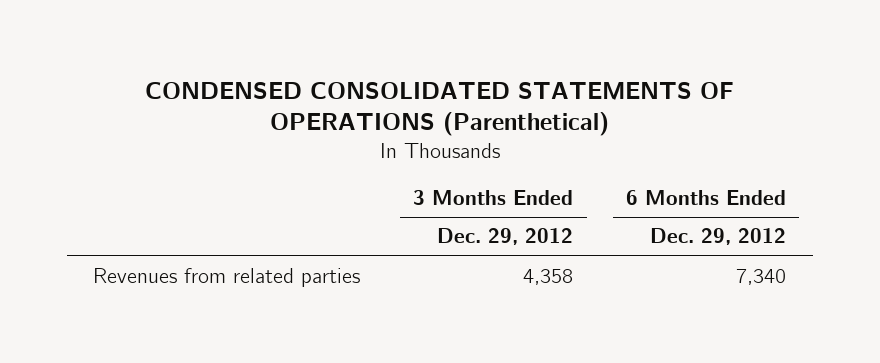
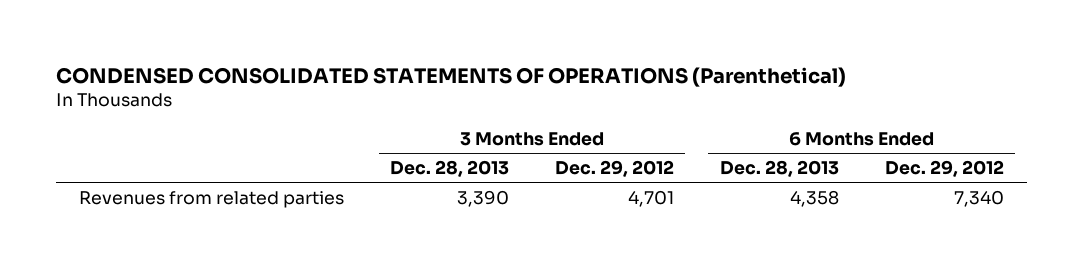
- | 3 Months Ended Dec. 29, 2012 | 6 Months Ended Dec. 29, 2012
+ | 3 Months Ended Dec. 28, 2013 | 3 Months Ended Dec. 29, 2012 | 6 Months Ended Dec. 28, 2013 | 6 Months Ended Dec. 29, 2012
- Revenues from related parties | 4,358 | 7,340
+ Revenues from related parties | 3,390 | 4,701 | 4,358 | 7,340

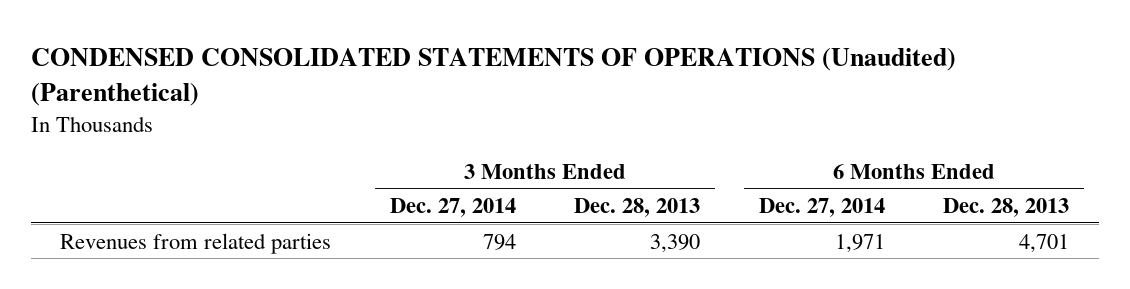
- CONDENSED CONSOLIDATED STATEMENTS OF OPERATIONS (Parenthetical)
+ CONDENSED CONSOLIDATED STATEMENTS OF OPERATIONS (Unaudited) (Parenthetical)
- | 3 Months Ended Dec. 28, 2013 | 3 Months Ended Dec. 29, 2012 | 6 Months Ended Dec. 28, 2013 | 6 Months Ended Dec. 29, 2012
+ | 3 Months Ended Dec. 27, 2014 | 3 Months Ended Dec. 28, 2013 | 6 Months Ended Dec. 27, 2014 | 6 Months Ended Dec. 28, 2013
- Revenues from related parties | 3,390 | 4,701 | 4,358 | 7,340
+ Revenues from related parties | 794 | 3,390 | 1,971 | 4,701

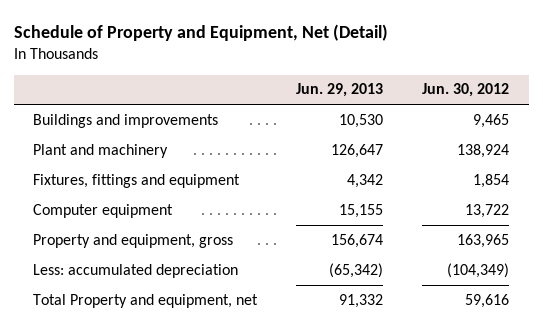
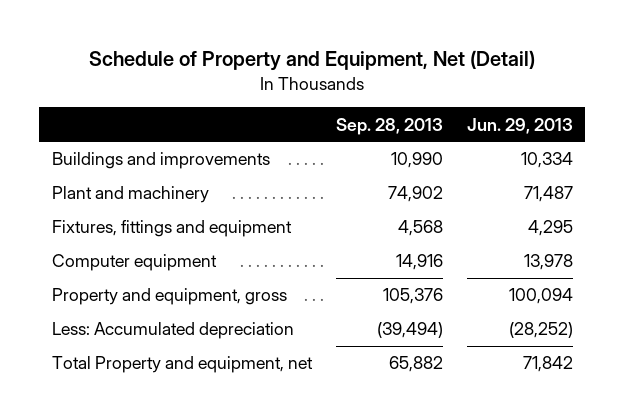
- | Jun. 29, 2013 | Jun. 30, 2012
+ | Sep. 28, 2013 | Jun. 29, 2013
- Buildings and improvements | 10,530 | 9,465
- Plant and machinery | 126,647 | 138,924
- Fixtures, fittings and equipment | 4,342 | 1,854
- Computer equipment | 15,155 | 13,722
- Property and equipment, gross | 156,674 | 163,965
- Less: accumulated depreciation | (65,342) | (104,349)
- Total Property and equipment, net | 91,332 | 59,616
+ Buildings and improvements | 10,990 | 10,334
+ Plant and machinery | 74,902 | 71,487
+ Fixtures, fittings and equipment | 4,568 | 4,295
+ Computer equipment | 14,916 | 13,978
+ Property and equipment, gross | 105,376 | 100,094
+ Less: Accumulated depreciation | (39,494) | (28,252)
+ Total Property and equipment, net | 65,882 | 71,842

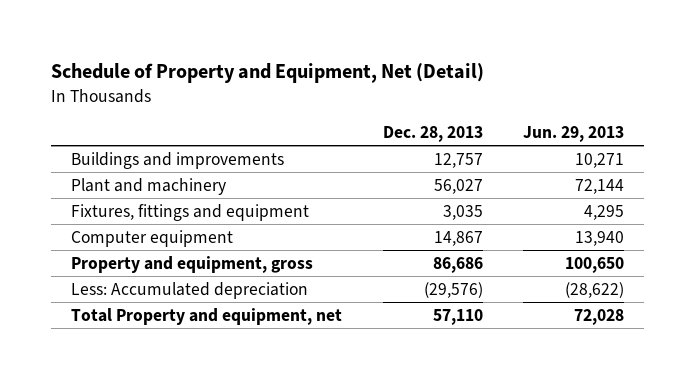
- | Sep. 28, 2013 | Jun. 29, 2013
+ | Dec. 28, 2013 | Jun. 29, 2013
- Buildings and improvements | 10,990 | 10,334
- Plant and machinery | 74,902 | 71,487
+ Buildings and improvements | 12,757 | 10,271
+ Plant and machinery | 56,027 | 72,144
- Computer equipment | 14,916 | 13,978
- Property and equipment, gross | 105,376 | 100,094
- Less: Accumulated depreciation | (39,494) | (28,252)
- Total Property and equipment, net | 65,882 | 71,842
+ Computer equipment | 14,867 | 13,940
+ Property and equipment, gross | 86,686 | 100,650
+ Less: Accumulated depreciation | (29,576) | (28,622)
+ Total Property and equipment, net | 57,110 | 72,028

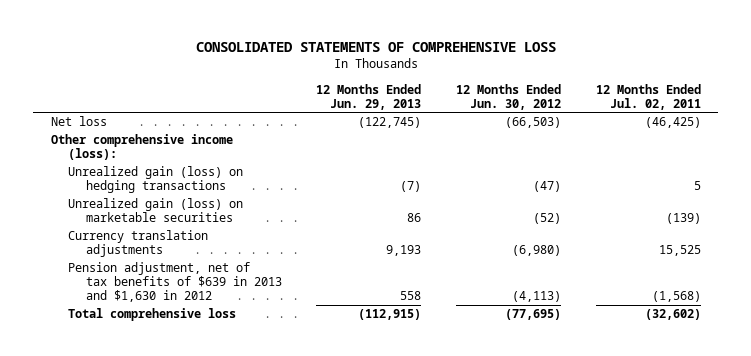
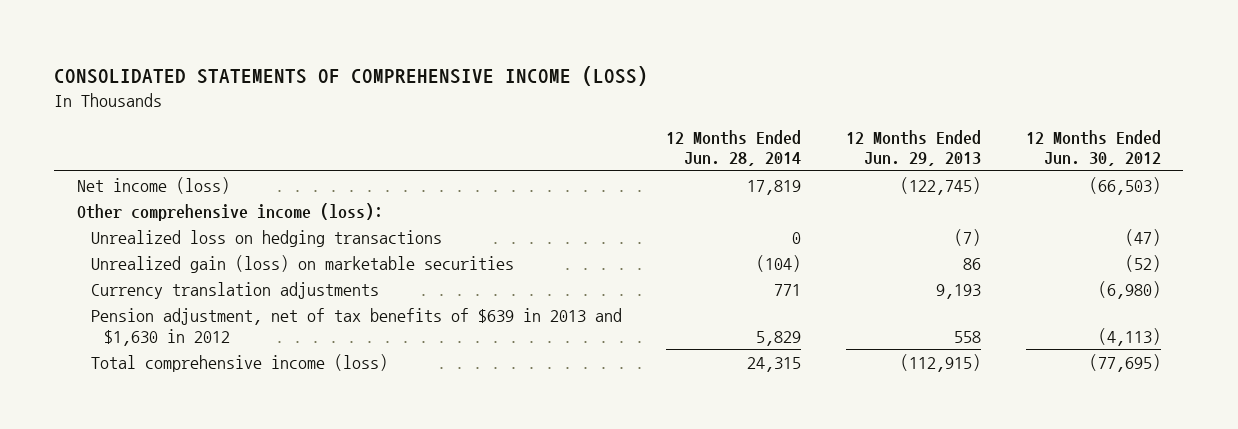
- CONSOLIDATED STATEMENTS OF COMPREHENSIVE LOSS
+ CONSOLIDATED STATEMENTS OF COMPREHENSIVE INCOME (LOSS)
- | 12 Months Ended Jun. 29, 2013 | 12 Months Ended Jun. 30, 2012 | 12 Months Ended Jul. 02, 2011
+ | 12 Months Ended Jun. 28, 2014 | 12 Months Ended Jun. 29, 2013 | 12 Months Ended Jun. 30, 2012
- Net loss | (122,745) | (66,503) | (46,425)
+ Net income (loss) | 17,819 | (122,745) | (66,503)
- Unrealized gain (loss) on hedging transactions | (7) | (47) | 5
+ Unrealized loss on hedging transactions | 0 | (7) | (47)
- Total comprehensive loss | (112,915) | (77,695) | (32,602)
+ Total comprehensive income (loss) | 24,315 | (112,915) | (77,695)

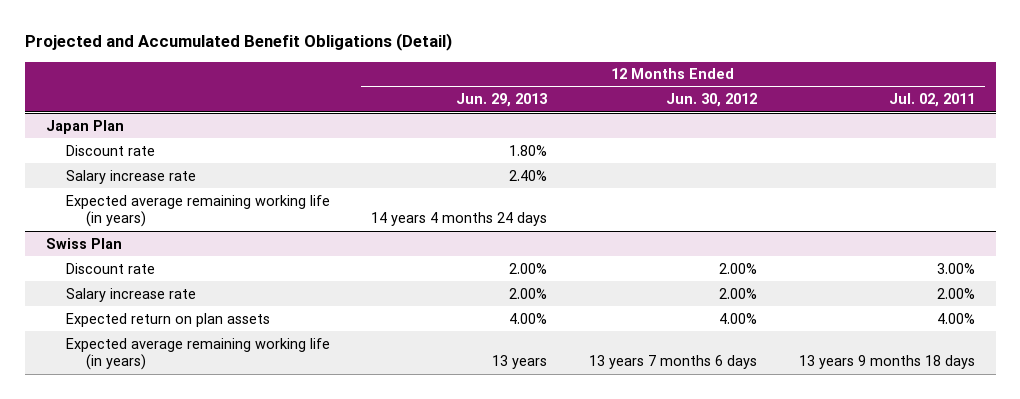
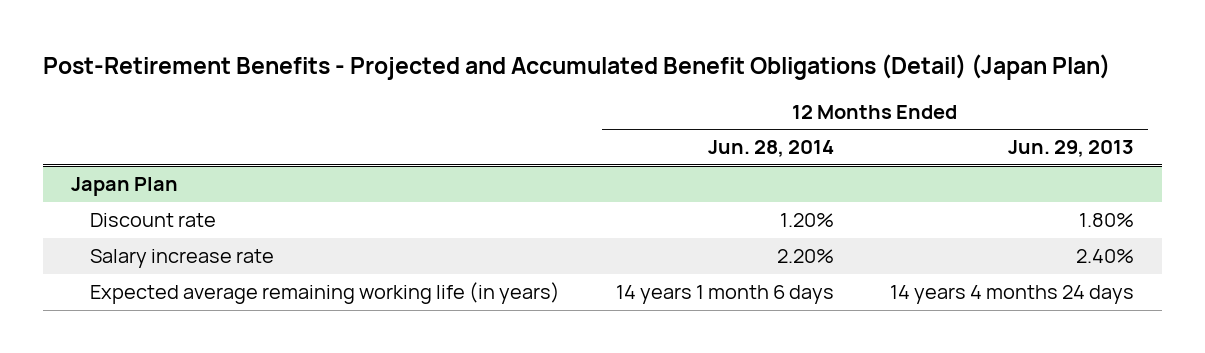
- Projected and Accumulated Benefit Obligations (Detail)
+ Post-Retirement Benefits - Projected and Accumulated Benefit Obligations (Detail) (Japan Plan)
- | 12 Months Ended Jun. 29, 2013 | 12 Months Ended Jun. 30, 2012 | 12 Months Ended Jul. 02, 2011
+ | 12 Months Ended Jun. 28, 2014 | 12 Months Ended Jun. 29, 2013
- Swiss Plan
- Discount rate | 2.00% | 2.00% | 3.00%
- Salary increase rate | 2.00% | 2.00% | 2.00%
- Expected return on plan assets | 4.00% | 4.00% | 4.00%
- Expected average remaining working life (in years) | 13 years | 13 years 7 months 6 days | 13 years 9 months 18 days

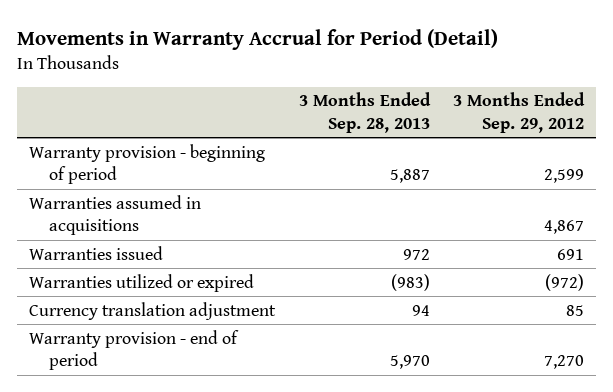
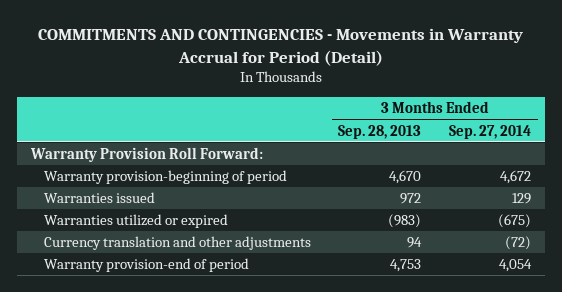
- Movements in Warranty Accrual for Period (Detail)
+ COMMITMENTS AND CONTINGENCIES - Movements in Warranty Accrual for Period (Detail)
- | 3 Months Ended Sep. 28, 2013 | 3 Months Ended Sep. 29, 2012
+ | 3 Months Ended Sep. 28, 2013 | 3 Months Ended Sep. 27, 2014
- Warranty provision - beginning of period | 5,887 | 2,599
- Warranties assumed in acquisitions | | 4,867
+ Warranty Provision Roll Forward:
+ Warranty provision-beginning of period | 4,670 | 4,672
- Currency translation adjustment | 94 | 85
- Warranty provision - end of period | 5,970 | 7,270
+ Currency translation and other adjustments | 94 | (72)
+ Warranty provision-end of period | 4,753 | 4,054

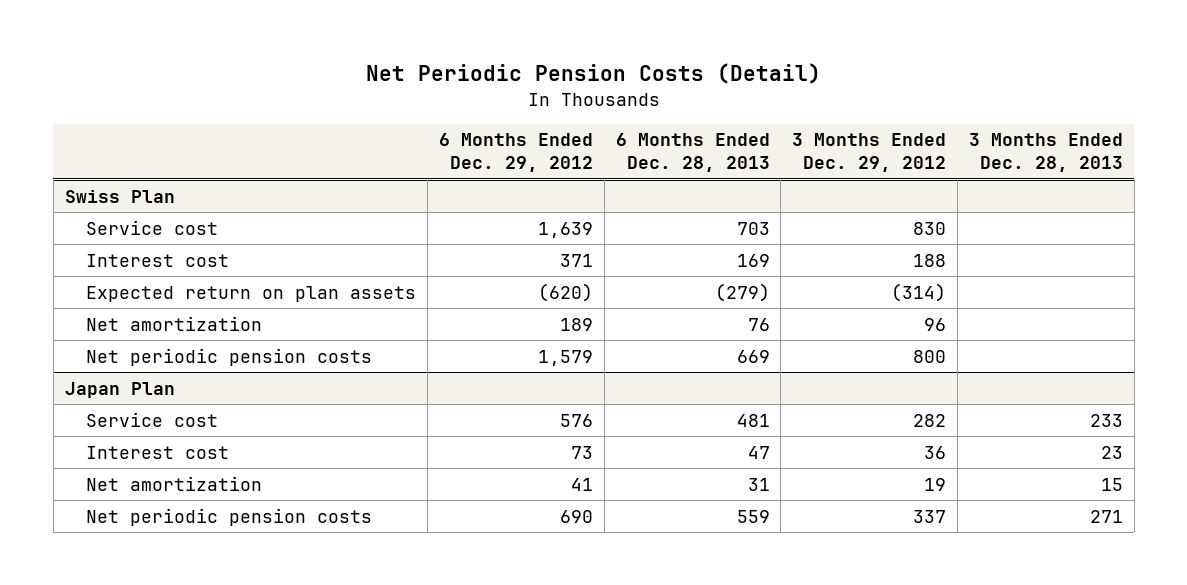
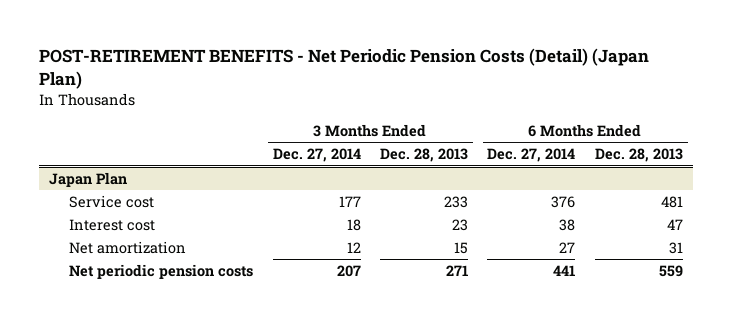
- Net Periodic Pension Costs (Detail)
+ POST-RETIREMENT BENEFITS - Net Periodic Pension Costs (Detail) (Japan Plan)
- | 6 Months Ended Dec. 29, 2012 | 6 Months Ended Dec. 28, 2013 | 3 Months Ended Dec. 29, 2012 | 3 Months Ended Dec. 28, 2013
+ | 3 Months Ended Dec. 27, 2014 | 3 Months Ended Dec. 28, 2013 | 6 Months Ended Dec. 27, 2014 | 6 Months Ended Dec. 28, 2013
- Swiss Plan
- Service cost | 1,639 | 703 | 830 |
- Interest cost | 371 | 169 | 188 |
- Expected return on plan assets | (620) | (279) | (314) |
- Net amortization | 189 | 76 | 96 |
- Net periodic pension costs | 1,579 | 669 | 800 |

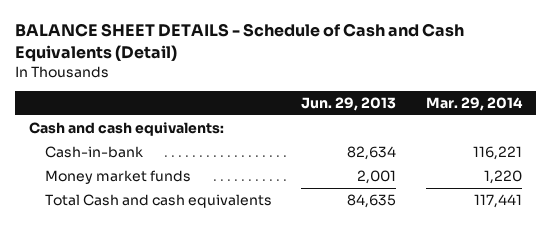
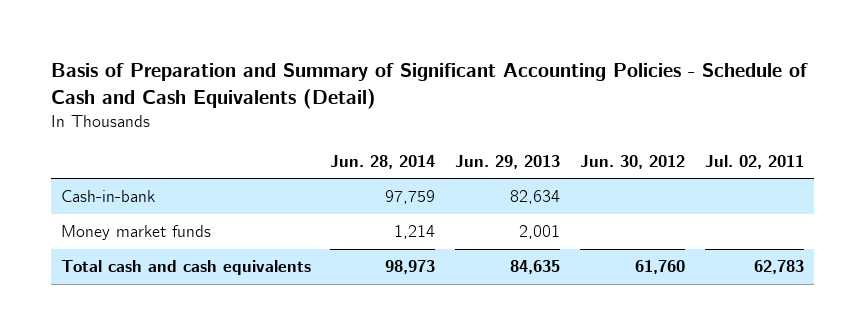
- BALANCE SHEET DETAILS - Schedule of Cash and Cash Equivalents (Detail)
+ Basis of Preparation and Summary of Significant Accounting Policies - Schedule of Cash and Cash Equivalents (Detail)
- | Jun. 29, 2013 | Mar. 29, 2014
+ | Jun. 28, 2014 | Jun. 29, 2013 | Jun. 30, 2012 | Jul. 02, 2011
- Cash and cash equivalents:
- Total Cash and cash equivalents | 84,635 | 117,441
+ Total cash and cash equivalents | 98,973 | 84,635 | 61,760 | 62,783

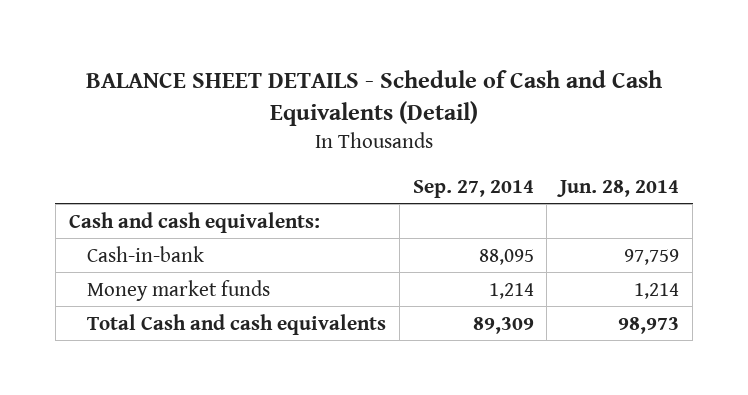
- Basis of Preparation and Summary of Significant Accounting Policies - Schedule of Cash and Cash Equivalents (Detail)
+ BALANCE SHEET DETAILS - Schedule of Cash and Cash Equivalents (Detail)
- | Jun. 28, 2014 | Jun. 29, 2013 | Jun. 30, 2012 | Jul. 02, 2011
+ | Sep. 27, 2014 | Jun. 28, 2014
+ Cash and cash equivalents:
- Total cash and cash equivalents | 98,973 | 84,635 | 61,760 | 62,783
+ Total Cash and cash equivalents | 89,309 | 98,973

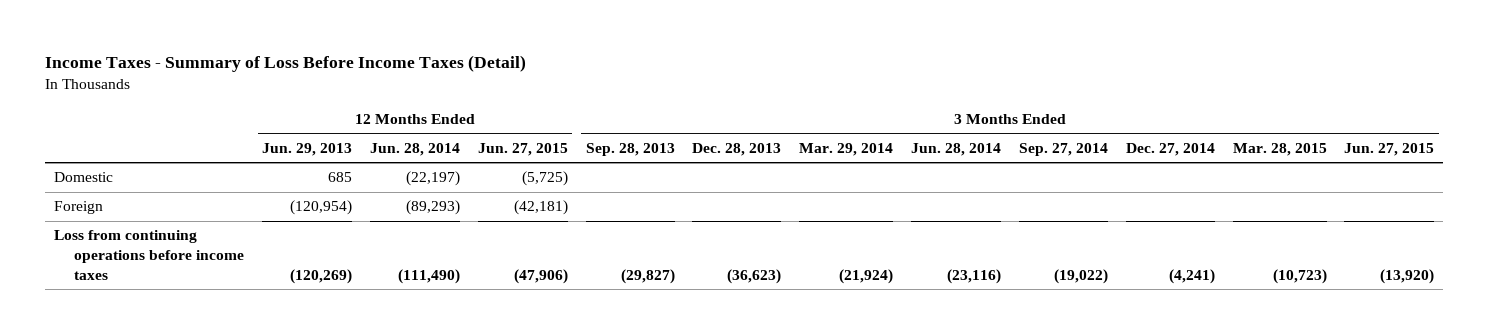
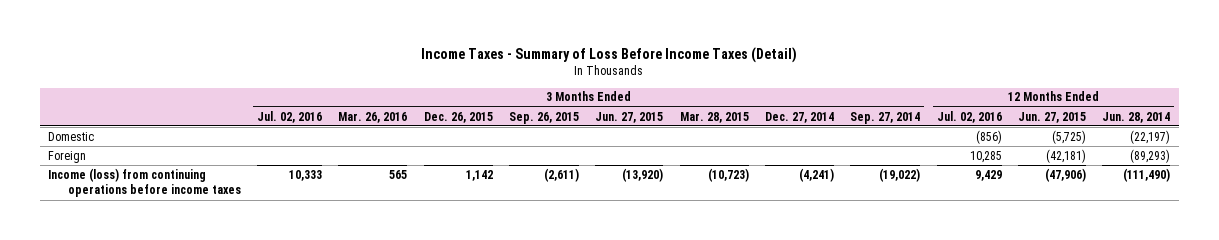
- | 12 Months Ended Jun. 29, 2013 | 12 Months Ended Jun. 28, 2014 | 12 Months Ended Jun. 27, 2015 | 3 Months Ended Sep. 28, 2013 | 3 Months Ended Dec. 28, 2013 | 3 Months Ended Mar. 29, 2014 | 3 Months Ended Jun. 28, 2014 | 3 Months Ended Sep. 27, 2014 | 3 Months Ended Dec. 27, 2014 | 3 Months Ended Mar. 28, 2015 | 3 Months Ended Jun. 27, 2015
+ | 3 Months Ended Jul. 02, 2016 | 3 Months Ended Mar. 26, 2016 | 3 Months Ended Dec. 26, 2015 | 3 Months Ended Sep. 26, 2015 | 3 Months Ended Jun. 27, 2015 | 3 Months Ended Mar. 28, 2015 | 3 Months Ended Dec. 27, 2014 | 3 Months Ended Sep. 27, 2014 | 12 Months Ended Jul. 02, 2016 | 12 Months Ended Jun. 27, 2015 | 12 Months Ended Jun. 28, 2014
- Loss from continuing operations before income taxes | (120,269) | (111,490) | (47,906) | (29,827) | (36,623) | (21,924) | (23,116) | (19,022) | (4,241) | (10,723) | (13,920)
+ Income (loss) from continuing operations before income taxes | 10,333 | 565 | 1,142 | (2,611) | (13,920) | (10,723) | (4,241) | (19,022) | 9,429 | (47,906) | (111,490)

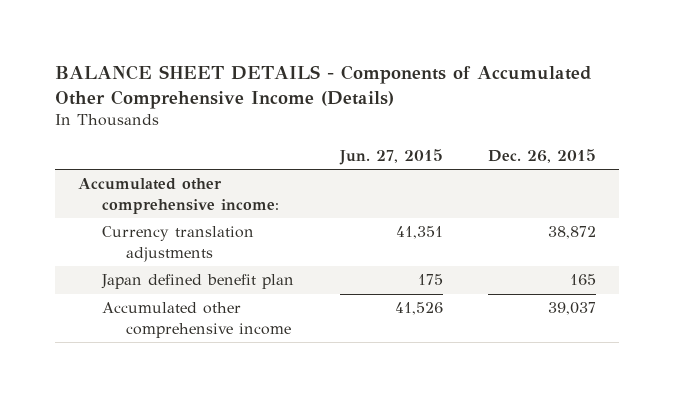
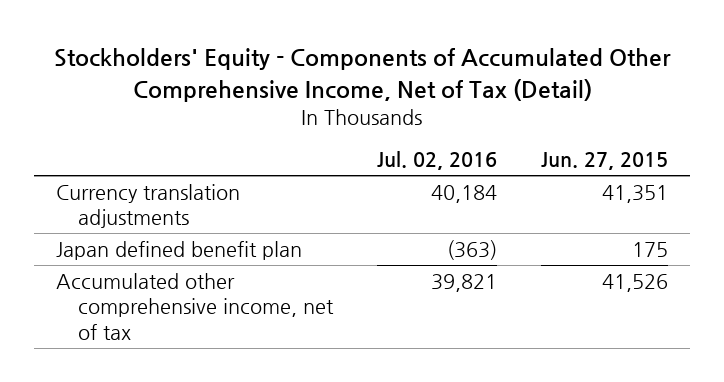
- BALANCE SHEET DETAILS - Components of Accumulated Other Comprehensive Income (Details)
+ Stockholders' Equity - Components of Accumulated Other Comprehensive Income, Net of Tax (Detail)
- | Jun. 27, 2015 | Dec. 26, 2015
+ | Jul. 02, 2016 | Jun. 27, 2015
- Accumulated other comprehensive income:
- Accumulated other comprehensive income | 41,526 | 39,037
+ Accumulated other comprehensive income, net of tax | 39,821 | 41,526

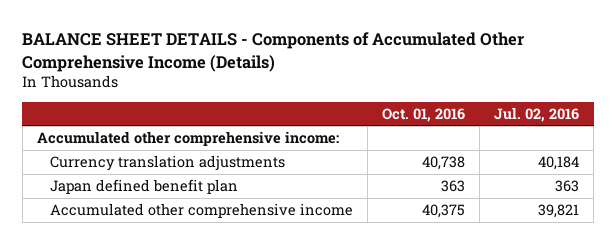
- Stockholders' Equity - Components of Accumulated Other Comprehensive Income, Net of Tax (Detail)
+ BALANCE SHEET DETAILS - Components of Accumulated Other Comprehensive Income (Details)
- | Jul. 02, 2016 | Jun. 27, 2015
+ | Oct. 01, 2016 | Jul. 02, 2016
+ Accumulated other comprehensive income:
- Japan defined benefit plan | (363) | 175
- Accumulated other comprehensive income, net of tax | 39,821 | 41,526
+ Japan defined benefit plan | 363 | 363
+ Accumulated other comprehensive income | 40,375 | 39,821

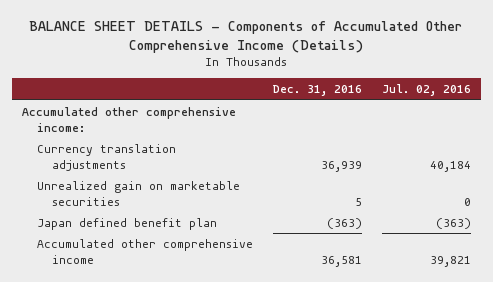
- | Oct. 01, 2016 | Jul. 02, 2016
+ | Dec. 31, 2016 | Jul. 02, 2016
- Japan defined benefit plan | 363 | 363
+ Unrealized gain on marketable securities | 5 | 0
+ Japan defined benefit plan | (363) | (363)

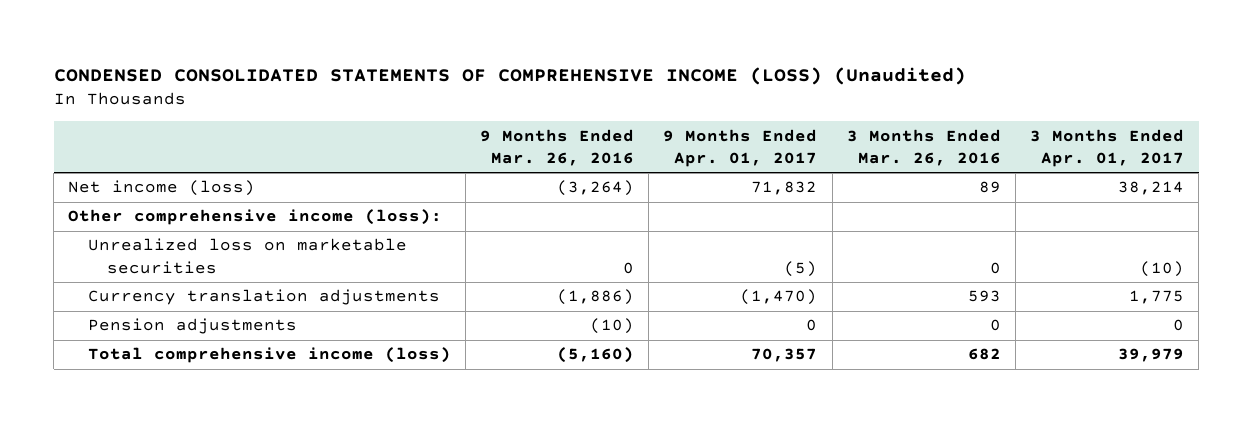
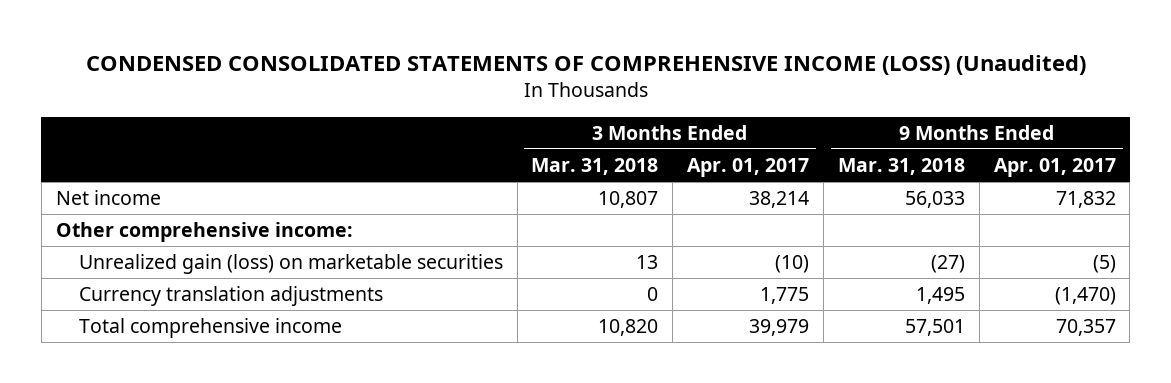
- | 9 Months Ended Mar. 26, 2016 | 9 Months Ended Apr. 01, 2017 | 3 Months Ended Mar. 26, 2016 | 3 Months Ended Apr. 01, 2017
+ | 3 Months Ended Mar. 31, 2018 | 3 Months Ended Apr. 01, 2017 | 9 Months Ended Mar. 31, 2018 | 9 Months Ended Apr. 01, 2017
- Net income (loss) | (3,264) | 71,832 | 89 | 38,214
- Other comprehensive income (loss):
- Unrealized loss on marketable securities | 0 | (5) | 0 | (10)
+ Net income | 10,807 | 38,214 | 56,033 | 71,832
+ Other comprehensive income:
+ Unrealized gain (loss) on marketable securities | 13 | (10) | (27) | (5)
- Pension adjustments | (10) | 0 | 0 | 0
- Total comprehensive income (loss) | (5,160) | 70,357 | 682 | 39,979
+ Total comprehensive income | 10,820 | 39,979 | 57,501 | 70,357

